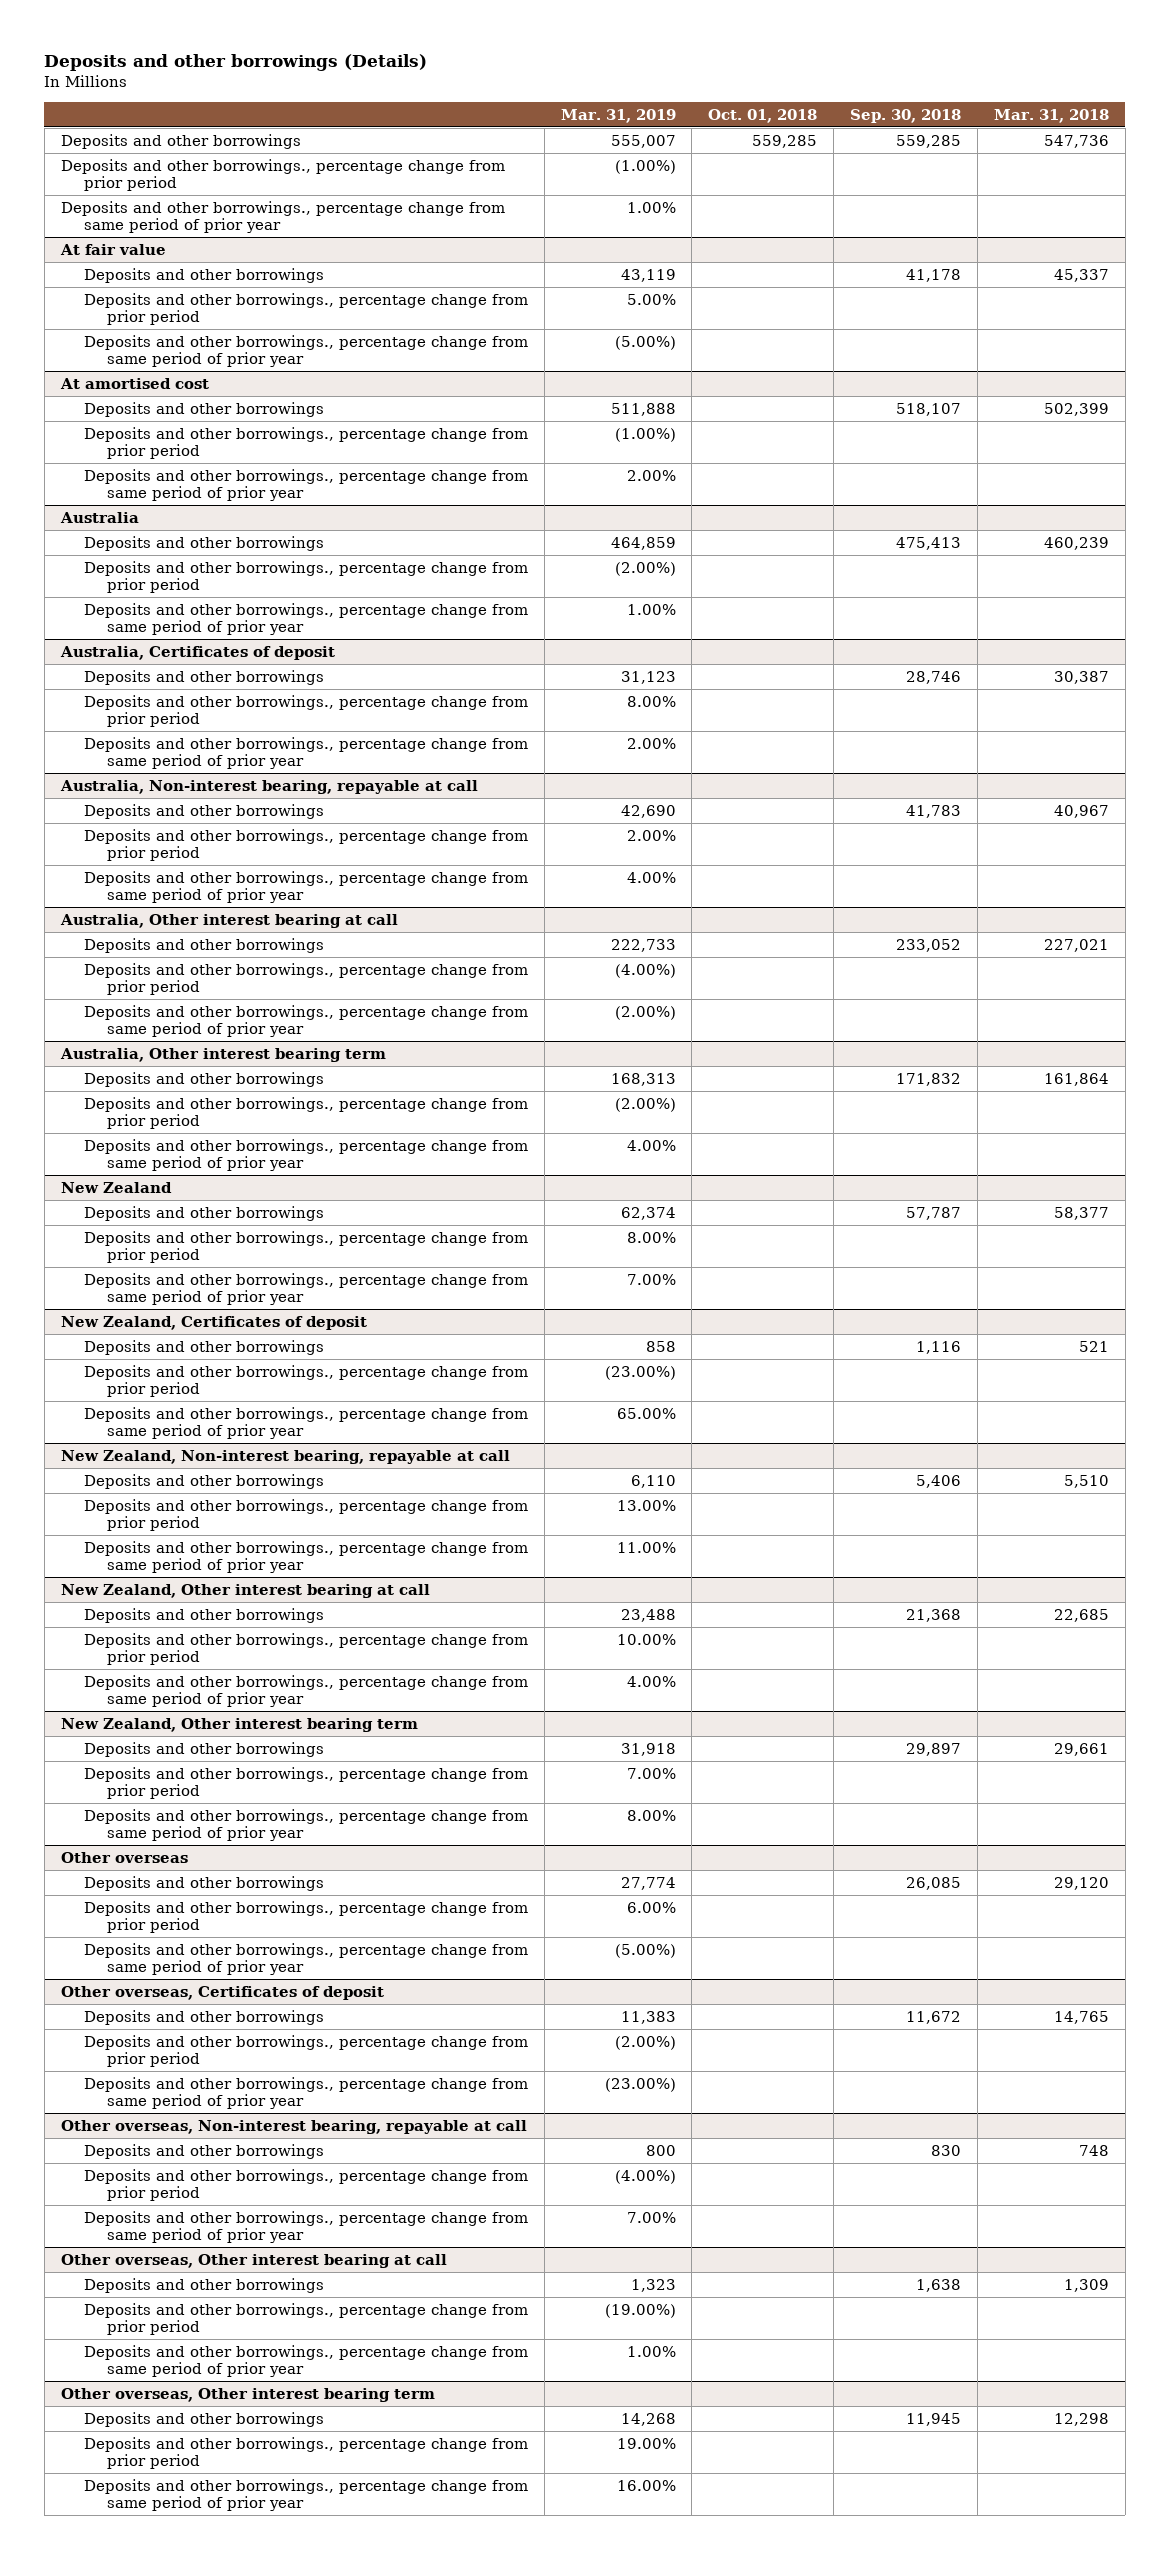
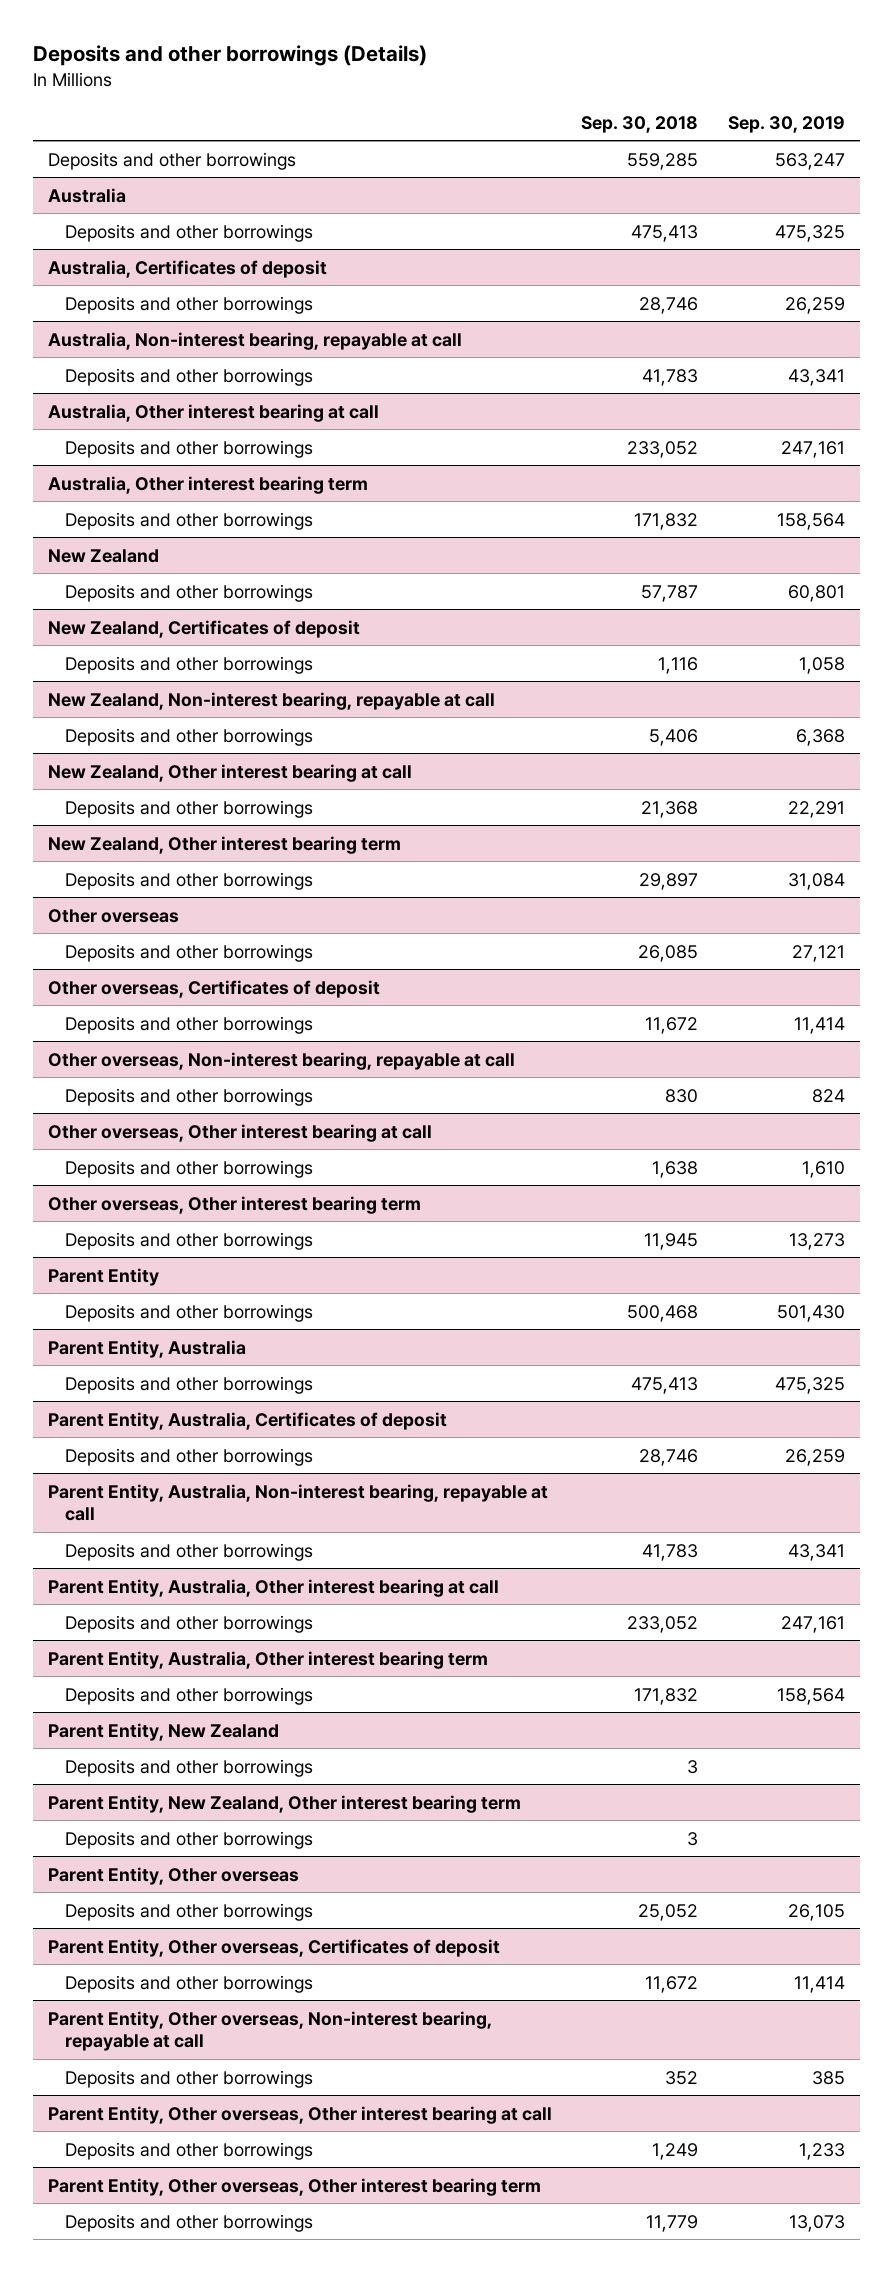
- | Mar. 31, 2019 | Oct. 01, 2018 | Sep. 30, 2018 | Mar. 31, 2018
+ | Sep. 30, 2018 | Sep. 30, 2019
- Deposits and other borrowings., percentage change from prior period | (1.00%) | | |
- Deposits and other borrowings., percentage change from same period of prior year | 1.00% | | |
- At fair value
- Deposits and other borrowings | 43,119 | | 41,178 | 45,337
- Deposits and other borrowings., percentage change from prior period | 5.00% | | |
- Deposits and other borrowings., percentage change from same period of prior year | (5.00%) | | |
- At amortised cost
- Deposits and other borrowings | 511,888 | | 518,107 | 502,399
- Deposits and other borrowings., percentage change from prior period | (1.00%) | | |
- Deposits and other borrowings., percentage change from same period of prior year | 2.00% | | |
@ Australia
- Deposits and other borrowings., percentage change from prior period | (2.00%) | | |
- Deposits and other borrowings., percentage change from same period of prior year | 1.00% | | |
@ Australia, Certificates of deposit
- Deposits and other borrowings., percentage change from prior period | 8.00% | | |
- Deposits and other borrowings., percentage change from same period of prior year | 2.00% | | |
@ Australia, Non-interest bearing, repayable at call
- Deposits and other borrowings., percentage change from prior period | 2.00% | | |
- Deposits and other borrowings., percentage change from same period of prior year | 4.00% | | |
@ Australia, Other interest bearing at call
- Deposits and other borrowings., percentage change from prior period | (4.00%) | | |
- Deposits and other borrowings., percentage change from same period of prior year | (2.00%) | | |
@ Australia, Other interest bearing term
- Deposits and other borrowings., percentage change from prior period | (2.00%) | | |
- Deposits and other borrowings., percentage change from same period of prior year | 4.00% | | |
@ New Zealand
- Deposits and other borrowings., percentage change from prior period | 8.00% | | |
- Deposits and other borrowings., percentage change from same period of prior year | 7.00% | | |
@ New Zealand, Certificates of deposit
- Deposits and other borrowings., percentage change from prior period | (23.00%) | | |
- Deposits and other borrowings., percentage change from same period of prior year | 65.00% | | |
@ New Zealand, Non-interest bearing, repayable at call
- Deposits and other borrowings., percentage change from prior period | 13.00% | | |
- Deposits and other borrowings., percentage change from same period of prior year | 11.00% | | |
@ New Zealand, Other interest bearing at call
- Deposits and other borrowings., percentage change from prior period | 10.00% | | |
- Deposits and other borrowings., percentage change from same period of prior year | 4.00% | | |
@ New Zealand, Other interest bearing term
- Deposits and other borrowings., percentage change from prior period | 7.00% | | |
- Deposits and other borrowings., percentage change from same period of prior year | 8.00% | | |
@ Other overseas
- Deposits and other borrowings., percentage change from prior period | 6.00% | | |
- Deposits and other borrowings., percentage change from same period of prior year | (5.00%) | | |
@ Other overseas, Certificates of deposit
- Deposits and other borrowings., percentage change from prior period | (2.00%) | | |
- Deposits and other borrowings., percentage change from same period of prior year | (23.00%) | | |
@ Other overseas, Non-interest bearing, repayable at call
- Deposits and other borrowings., percentage change from prior period | (4.00%) | | |
- Deposits and other borrowings., percentage change from same period of prior year | 7.00% | | |
@ Other overseas, Other interest bearing at call
- Deposits and other borrowings., percentage change from prior period | (19.00%) | | |
- Deposits and other borrowings., percentage change from same period of prior year | 1.00% | | |
@ Other overseas, Other interest bearing term
- Deposits and other borrowings., percentage change from prior period | 19.00% | | |
- Deposits and other borrowings., percentage change from same period of prior year | 16.00% | | |
+ Parent Entity
+ Deposits and other borrowings | 500,468 | 501,430
+ Parent Entity, Australia
+ Deposits and other borrowings | 475,413 | 475,325
+ Parent Entity, Australia, Certificates of deposit
+ Deposits and other borrowings | 28,746 | 26,259
+ Parent Entity, Australia, Non-interest bearing, repayable at call
+ Deposits and other borrowings | 41,783 | 43,341
+ Parent Entity, Australia, Other interest bearing at call
+ Deposits and other borrowings | 233,052 | 247,161
+ Parent Entity, Australia, Other interest bearing term
+ Deposits and other borrowings | 171,832 | 158,564
+ Parent Entity, New Zealand
+ Deposits and other borrowings | 3 |
+ Parent Entity, New Zealand, Other interest bearing term
+ Deposits and other borrowings | 3 |
+ Parent Entity, Other overseas
+ Deposits and other borrowings | 25,052 | 26,105
+ Parent Entity, Other overseas, Certificates of deposit
+ Deposits and other borrowings | 11,672 | 11,414
+ Parent Entity, Other overseas, Non-interest bearing, repayable at call
+ Deposits and other borrowings | 352 | 385
+ Parent Entity, Other overseas, Other interest bearing at call
+ Deposits and other borrowings | 1,249 | 1,233
+ Parent Entity, Other overseas, Other interest bearing term
+ Deposits and other borrowings | 11,779 | 13,073

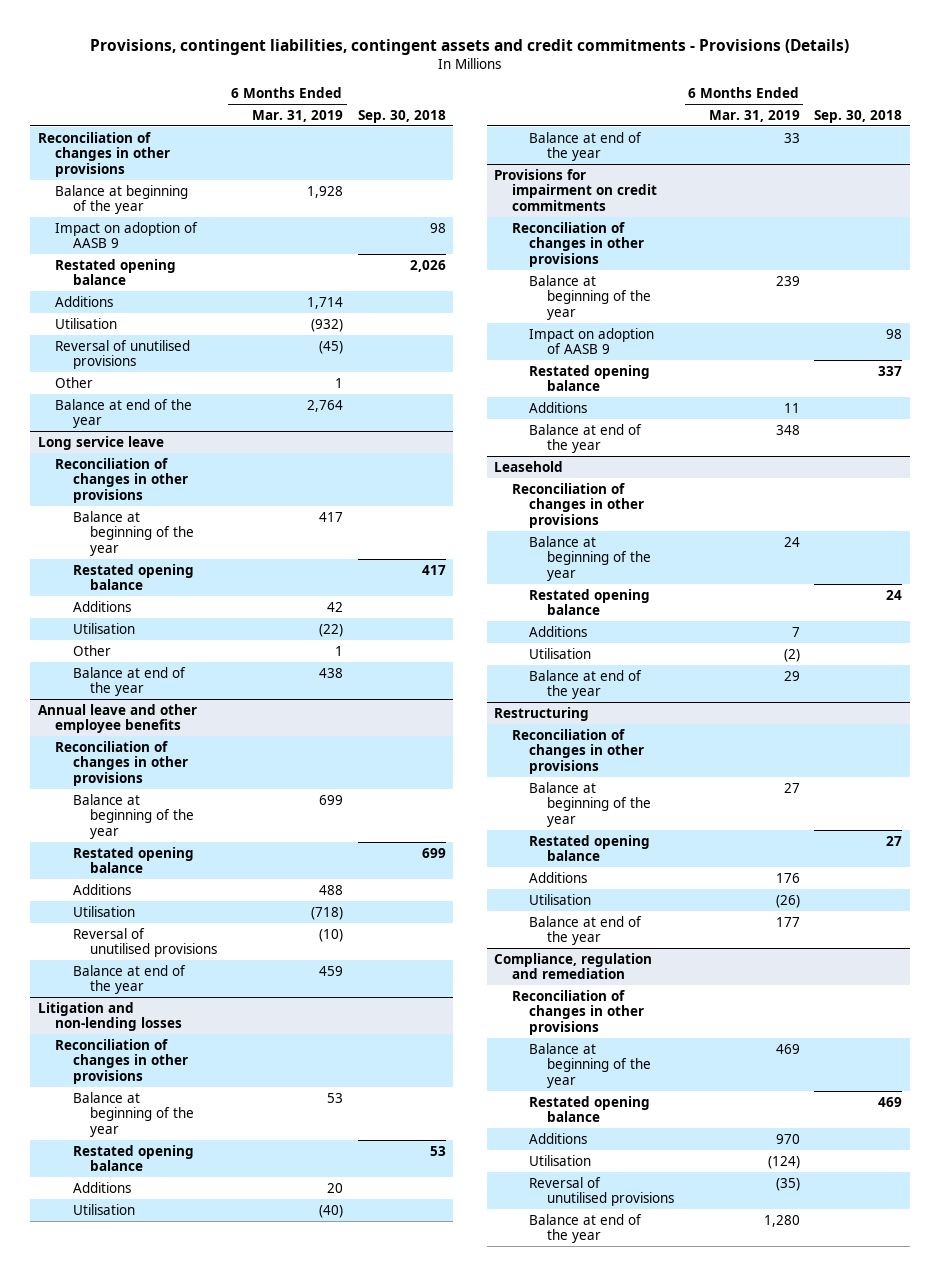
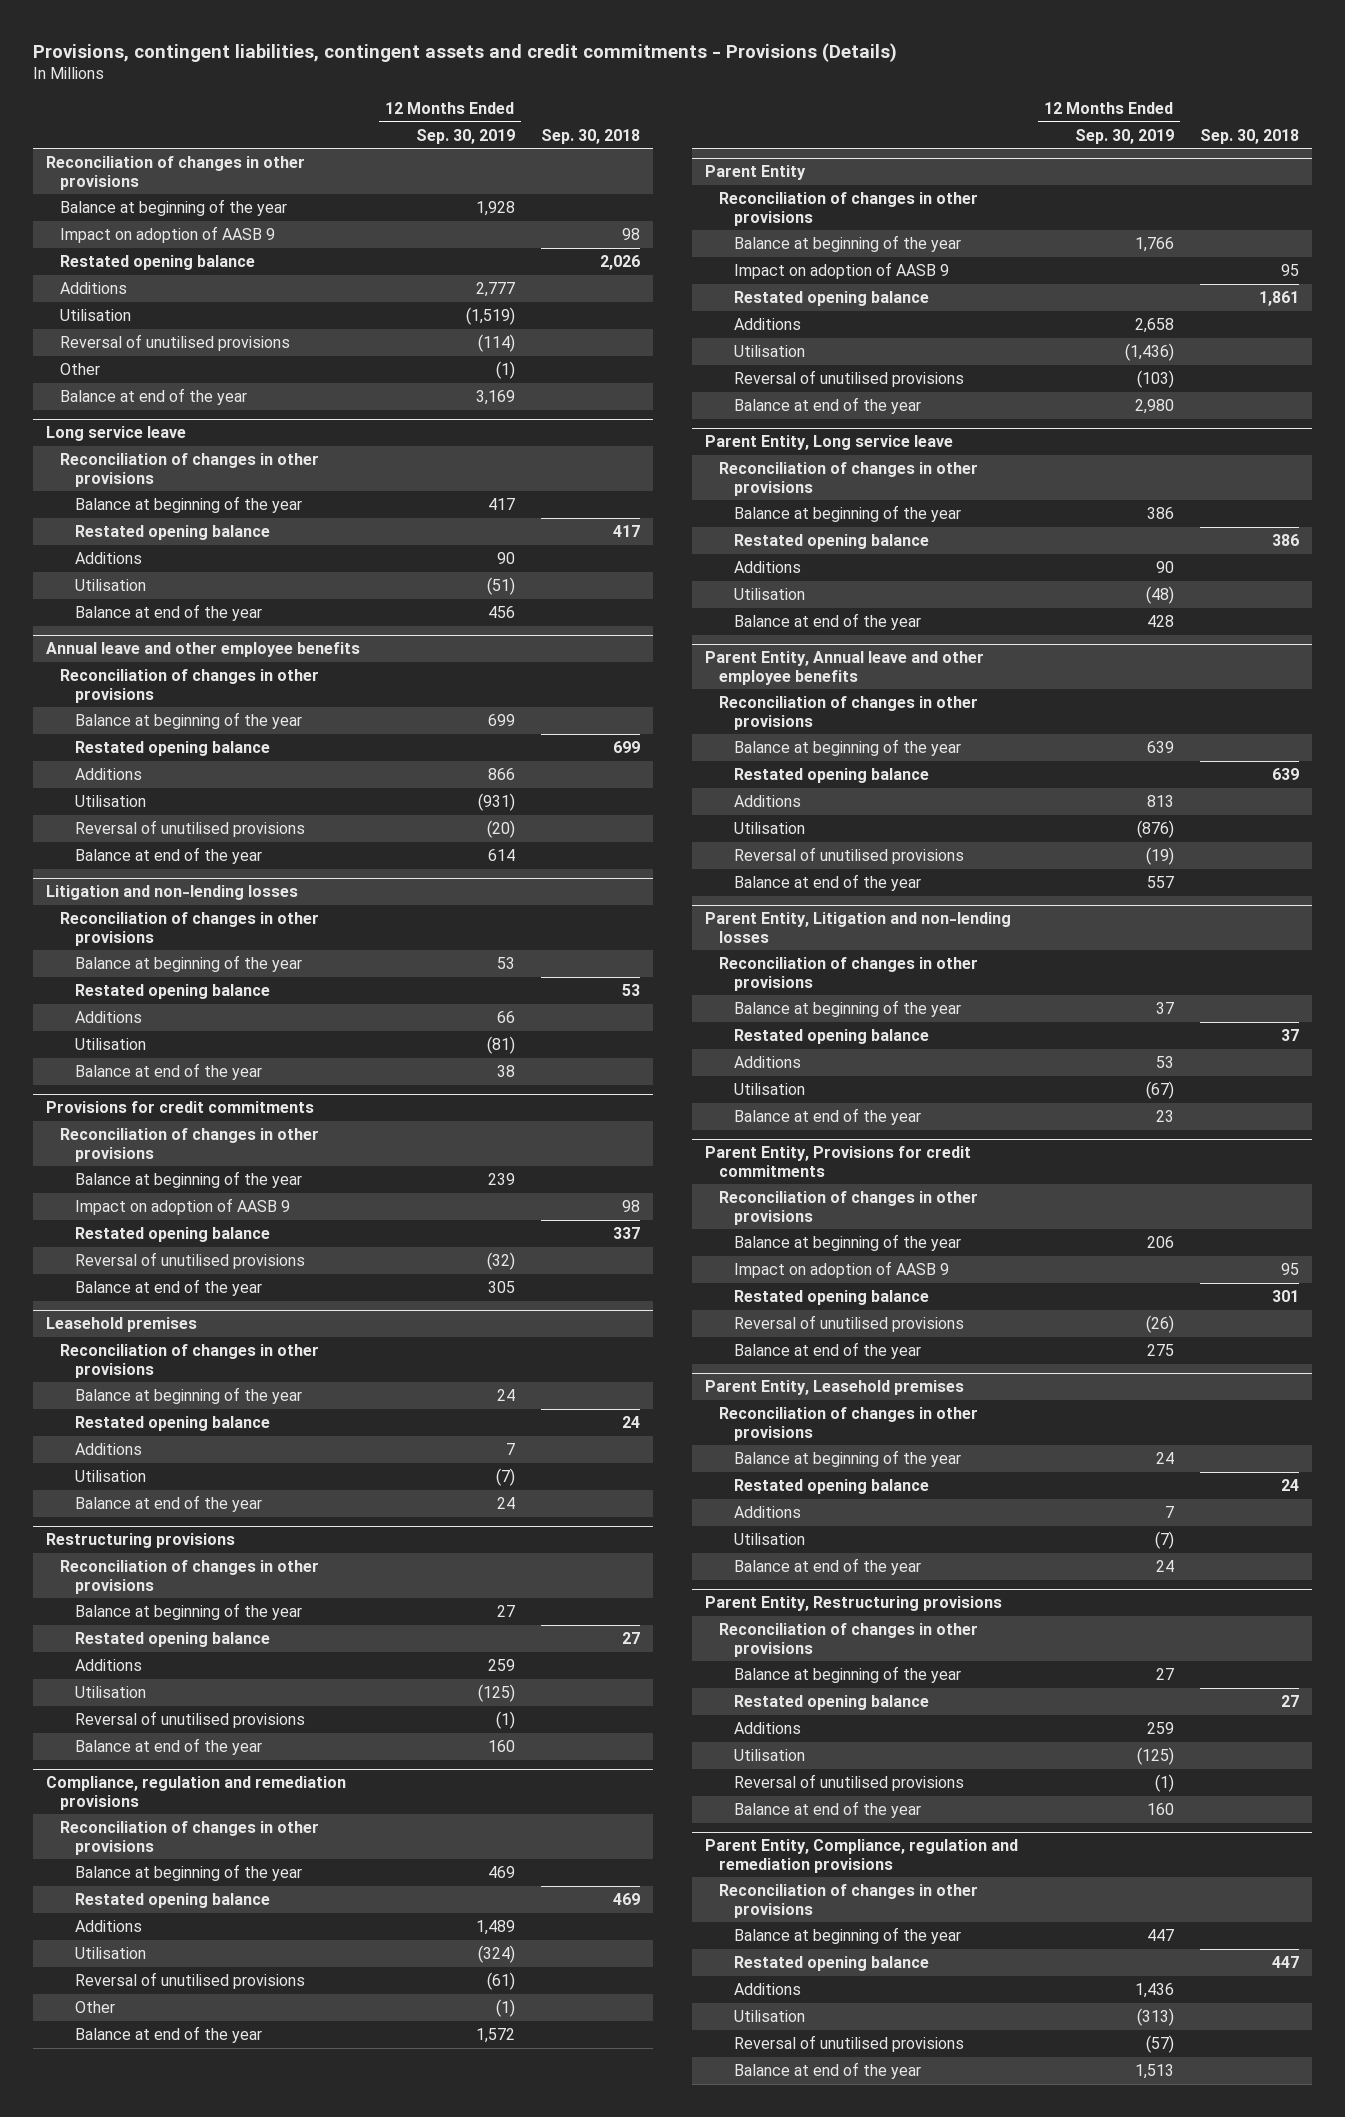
- | 6 Months Ended Mar. 31, 2019 | Sep. 30, 2018
+ | 12 Months Ended Sep. 30, 2019 | Sep. 30, 2018
@ Long service leave
- Other | 1 |
- Provisions for impairment on credit commitments
+ Provisions for credit commitments
- Additions | 11 |
+ Reversal of unutilised provisions | (32) |
- Leasehold
+ Leasehold premises
- Restructuring
+ Restructuring provisions
+ Reversal of unutilised provisions | (1) |
- Compliance, regulation and remediation
+ Compliance, regulation and remediation provisions
+ Other | (1) |
+ Parent Entity
+ Reconciliation of changes in other provisions
+ Balance at beginning of the year | 1,766 |
+ Impact on adoption of AASB 9 | | 95
+ Restated opening balance | | 1,861
+ Additions | 2,658 |
+ Utilisation | (1,436) |
+ Reversal of unutilised provisions | (103) |
+ Balance at end of the year | 2,980 |
+ Parent Entity, Long service leave
+ Reconciliation of changes in other provisions
+ Balance at beginning of the year | 386 |
+ Restated opening balance | | 386
+ Additions | 90 |
+ Utilisation | (48) |
+ Balance at end of the year | 428 |
+ Parent Entity, Annual leave and other employee benefits
+ Reconciliation of changes in other provisions
+ Balance at beginning of the year | 639 |
+ Restated opening balance | | 639
+ Additions | 813 |
+ Utilisation | (876) |
+ Reversal of unutilised provisions | (19) |
+ Balance at end of the year | 557 |
+ Parent Entity, Litigation and non-lending losses
+ Reconciliation of changes in other provisions
+ Balance at beginning of the year | 37 |
+ Restated opening balance | | 37
+ Additions | 53 |
+ Utilisation | (67) |
+ Balance at end of the year | 23 |
+ Parent Entity, Provisions for credit commitments
+ Reconciliation of changes in other provisions
+ Balance at beginning of the year | 206 |
+ Impact on adoption of AASB 9 | | 95
+ Restated opening balance | | 301
+ Reversal of unutilised provisions | (26) |
+ Balance at end of the year | 275 |
+ Parent Entity, Leasehold premises
+ Reconciliation of changes in other provisions
+ Balance at beginning of the year | 24 |
+ Restated opening balance | | 24
+ Additions | 7 |
+ Utilisation | (7) |
+ Balance at end of the year | 24 |
+ Parent Entity, Restructuring provisions
+ Reconciliation of changes in other provisions
+ Balance at beginning of the year | 27 |
+ Restated opening balance | | 27
+ Additions | 259 |
+ Utilisation | (125) |
+ Reversal of unutilised provisions | (1) |
+ Balance at end of the year | 160 |
+ Parent Entity, Compliance, regulation and remediation provisions
+ Reconciliation of changes in other provisions
+ Balance at beginning of the year | 447 |
+ Restated opening balance | | 447
+ Additions | 1,436 |
+ Utilisation | (313) |
+ Reversal of unutilised provisions | (57) |
+ Balance at end of the year | 1,513 |

